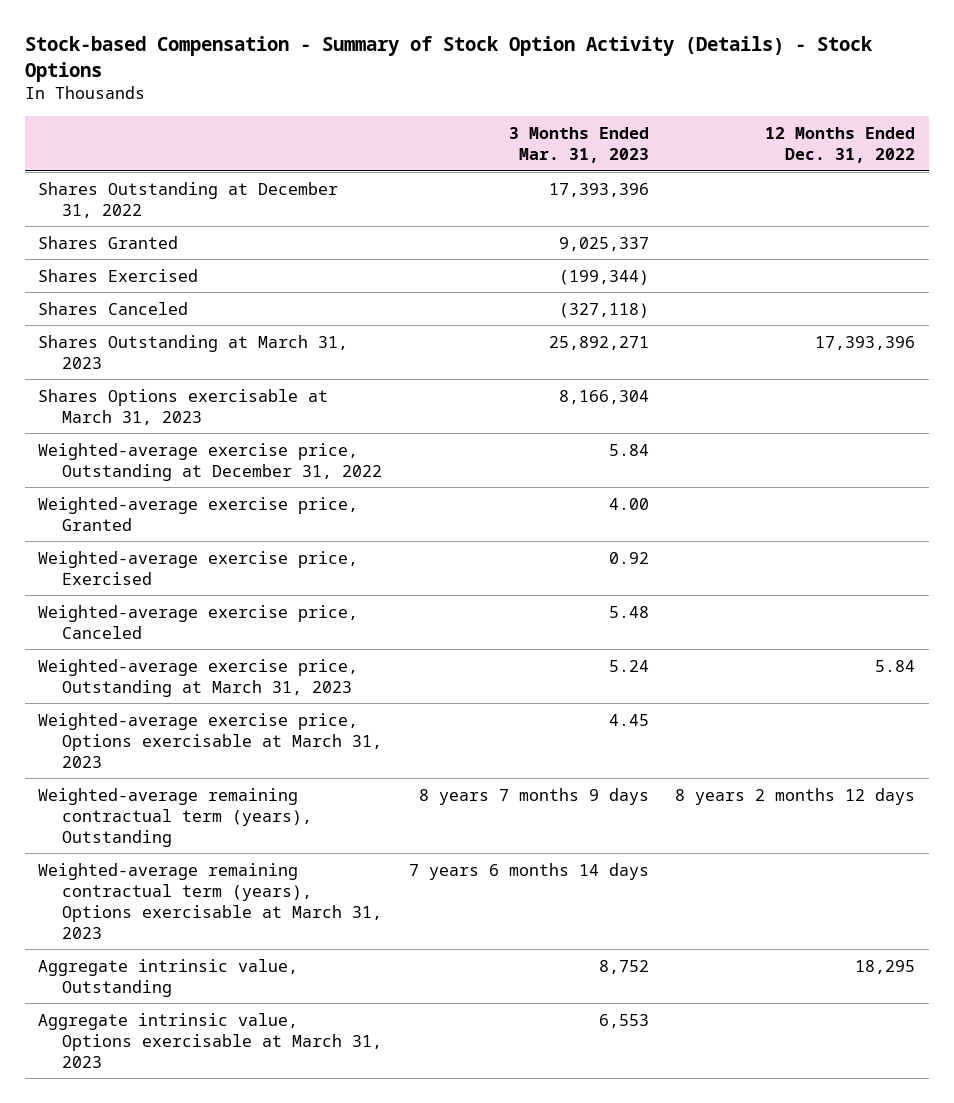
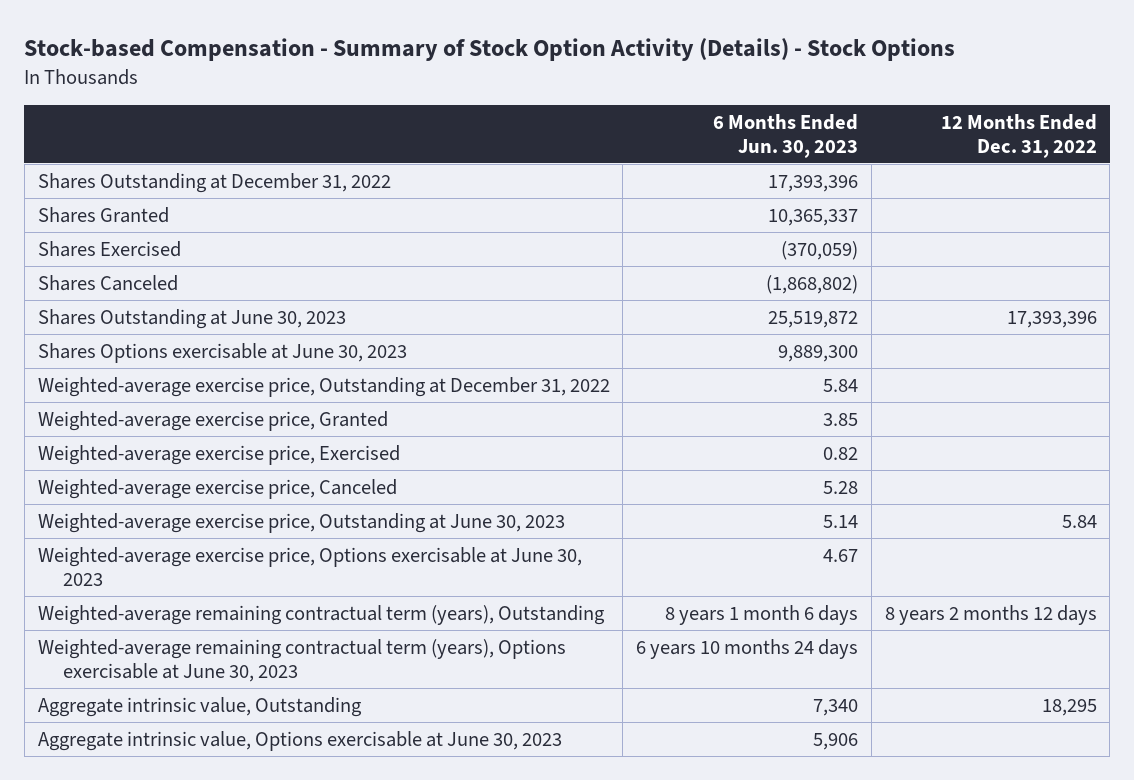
- | 3 Months Ended Mar. 31, 2023 | 12 Months Ended Dec. 31, 2022
+ | 6 Months Ended Jun. 30, 2023 | 12 Months Ended Dec. 31, 2022
- Shares Outstanding at March 31, 2023 | 25,892,271 | 17,393,396
- Shares Options exercisable at March 31, 2023 | 8,166,304 |
+ Shares Outstanding at June 30, 2023 | 25,519,872 | 17,393,396
+ Shares Options exercisable at June 30, 2023 | 9,889,300 |
- Weighted-average exercise price, Outstanding at March 31, 2023 | 5.24 | 5.84
- Weighted-average exercise price, Options exercisable at March 31, 2023 | 4.45 |
+ Weighted-average exercise price, Outstanding at June 30, 2023 | 5.14 | 5.84
+ Weighted-average exercise price, Options exercisable at June 30, 2023 | 4.67 |
- Weighted-average remaining contractual term (years), Options exercisable at March 31, 2023 | 7 years 6 months 14 days |
+ Weighted-average remaining contractual term (years), Options exercisable at June 30, 2023 | 6 years 10 months 24 days |
- Aggregate intrinsic value, Options exercisable at March 31, 2023 | 6,553 |
+ Aggregate intrinsic value, Options exercisable at June 30, 2023 | 5,906 |

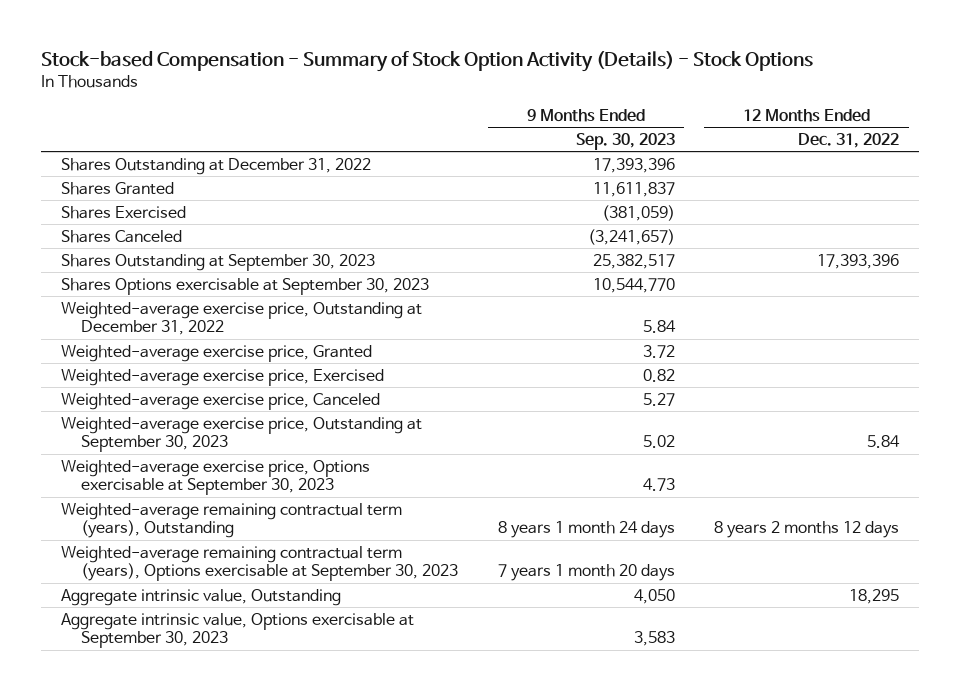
- | 6 Months Ended Jun. 30, 2023 | 12 Months Ended Dec. 31, 2022
+ | 9 Months Ended Sep. 30, 2023 | 12 Months Ended Dec. 31, 2022
- Shares Outstanding at June 30, 2023 | 25,519,872 | 17,393,396
- Shares Options exercisable at June 30, 2023 | 9,889,300 |
+ Shares Outstanding at September 30, 2023 | 25,382,517 | 17,393,396
+ Shares Options exercisable at September 30, 2023 | 10,544,770 |
- Weighted-average exercise price, Outstanding at June 30, 2023 | 5.14 | 5.84
- Weighted-average exercise price, Options exercisable at June 30, 2023 | 4.67 |
+ Weighted-average exercise price, Outstanding at September 30, 2023 | 5.02 | 5.84
+ Weighted-average exercise price, Options exercisable at September 30, 2023 | 4.73 |
- Weighted-average remaining contractual term (years), Options exercisable at June 30, 2023 | 6 years 10 months 24 days |
+ Weighted-average remaining contractual term (years), Options exercisable at September 30, 2023 | 7 years 1 month 20 days |
- Aggregate intrinsic value, Options exercisable at June 30, 2023 | 5,906 |
+ Aggregate intrinsic value, Options exercisable at September 30, 2023 | 3,583 |

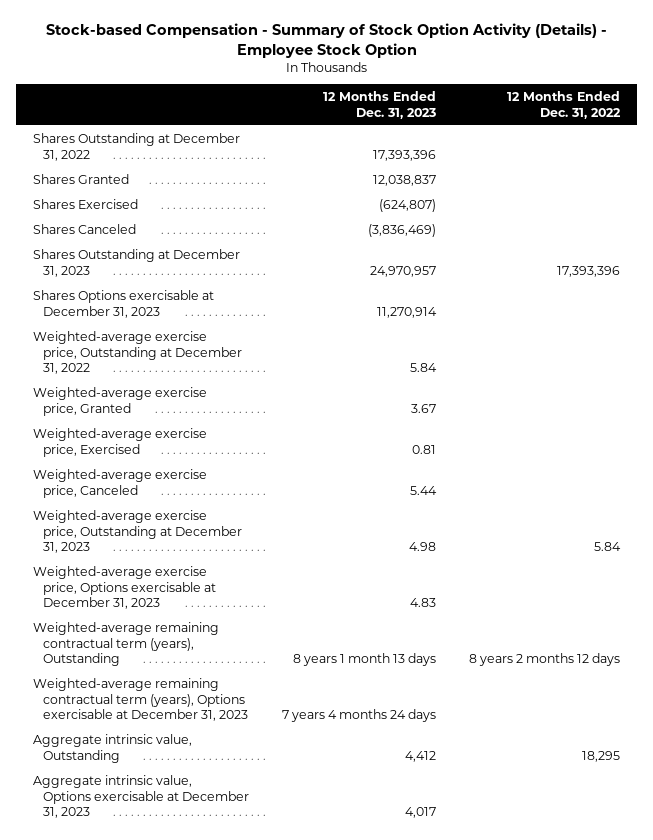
- Stock-based Compensation - Summary of Stock Option Activity (Details) - Stock Options
+ Stock-based Compensation - Summary of Stock Option Activity (Details) - Employee Stock Option
- | 9 Months Ended Sep. 30, 2023 | 12 Months Ended Dec. 31, 2022
+ | 12 Months Ended Dec. 31, 2023 | 12 Months Ended Dec. 31, 2022
- Shares Outstanding at September 30, 2023 | 25,382,517 | 17,393,396
- Shares Options exercisable at September 30, 2023 | 10,544,770 |
+ Shares Outstanding at December 31, 2023 | 24,970,957 | 17,393,396
+ Shares Options exercisable at December 31, 2023 | 11,270,914 |
- Weighted-average exercise price, Outstanding at September 30, 2023 | 5.02 | 5.84
- Weighted-average exercise price, Options exercisable at September 30, 2023 | 4.73 |
+ Weighted-average exercise price, Outstanding at December 31, 2023 | 4.98 | 5.84
+ Weighted-average exercise price, Options exercisable at December 31, 2023 | 4.83 |
- Weighted-average remaining contractual term (years), Options exercisable at September 30, 2023 | 7 years 1 month 20 days |
+ Weighted-average remaining contractual term (years), Options exercisable at December 31, 2023 | 7 years 4 months 24 days |
- Aggregate intrinsic value, Options exercisable at September 30, 2023 | 3,583 |
+ Aggregate intrinsic value, Options exercisable at December 31, 2023 | 4,017 |

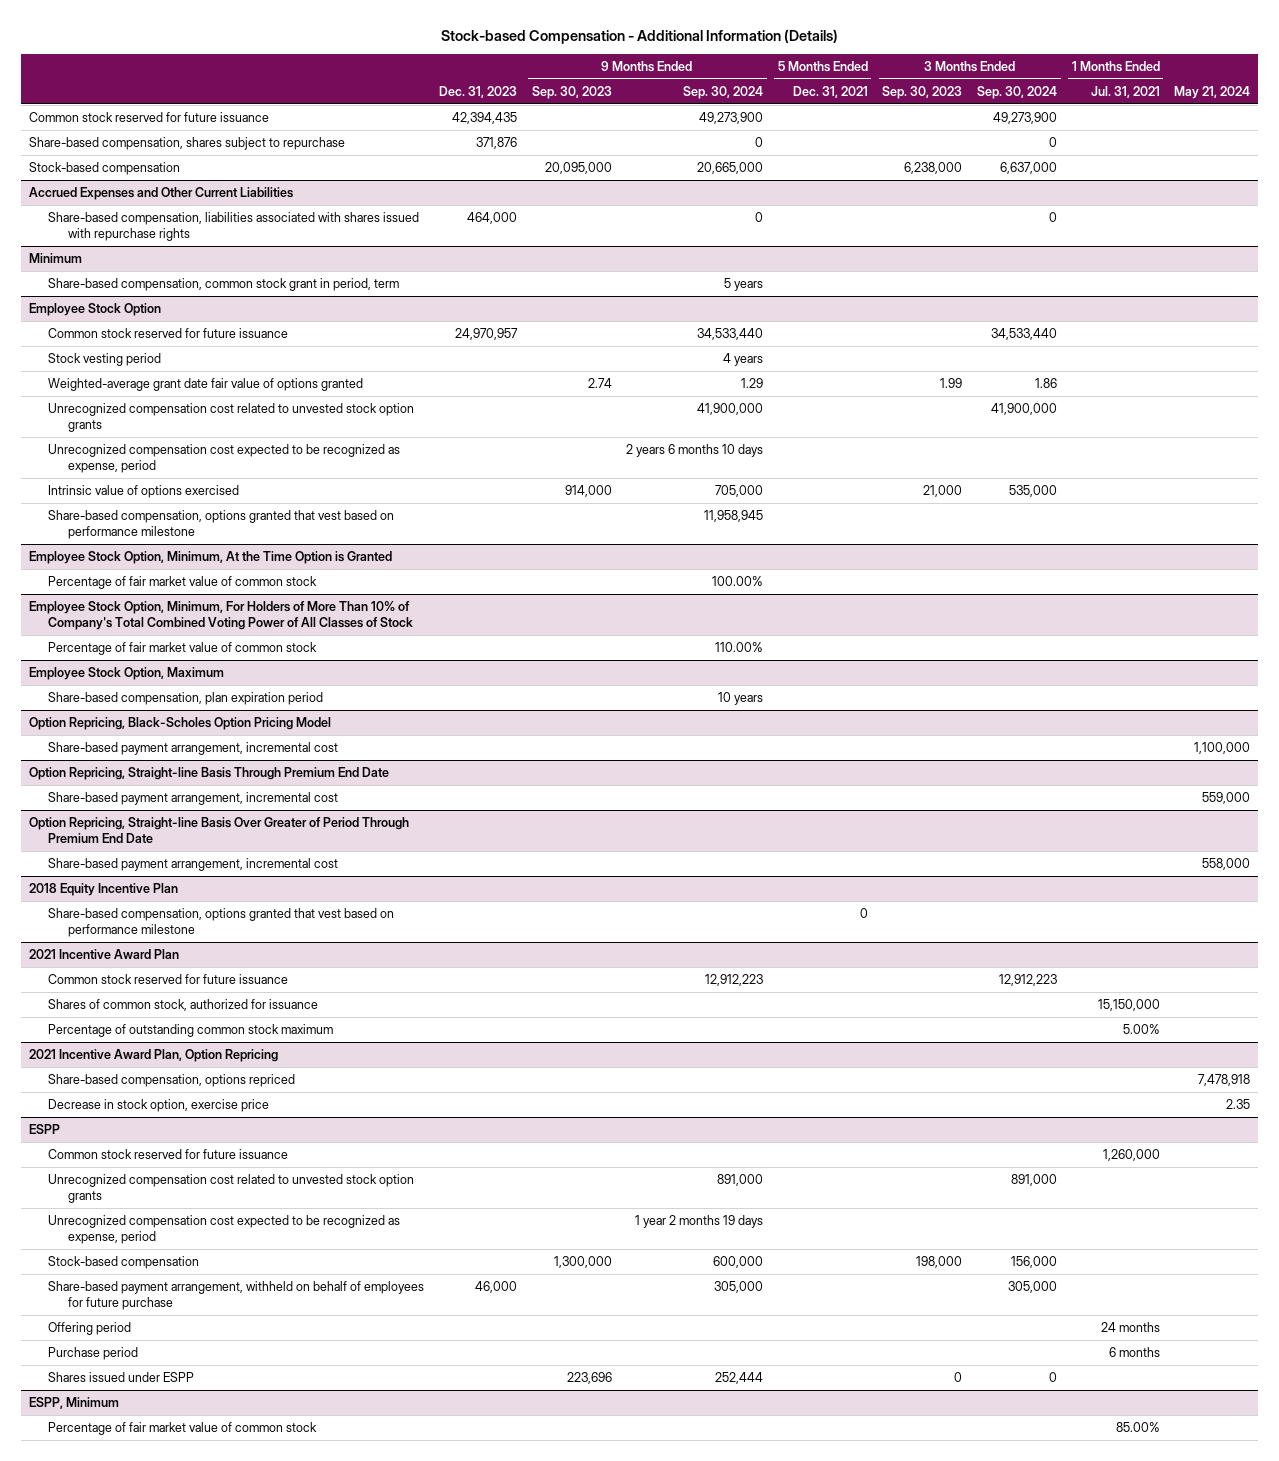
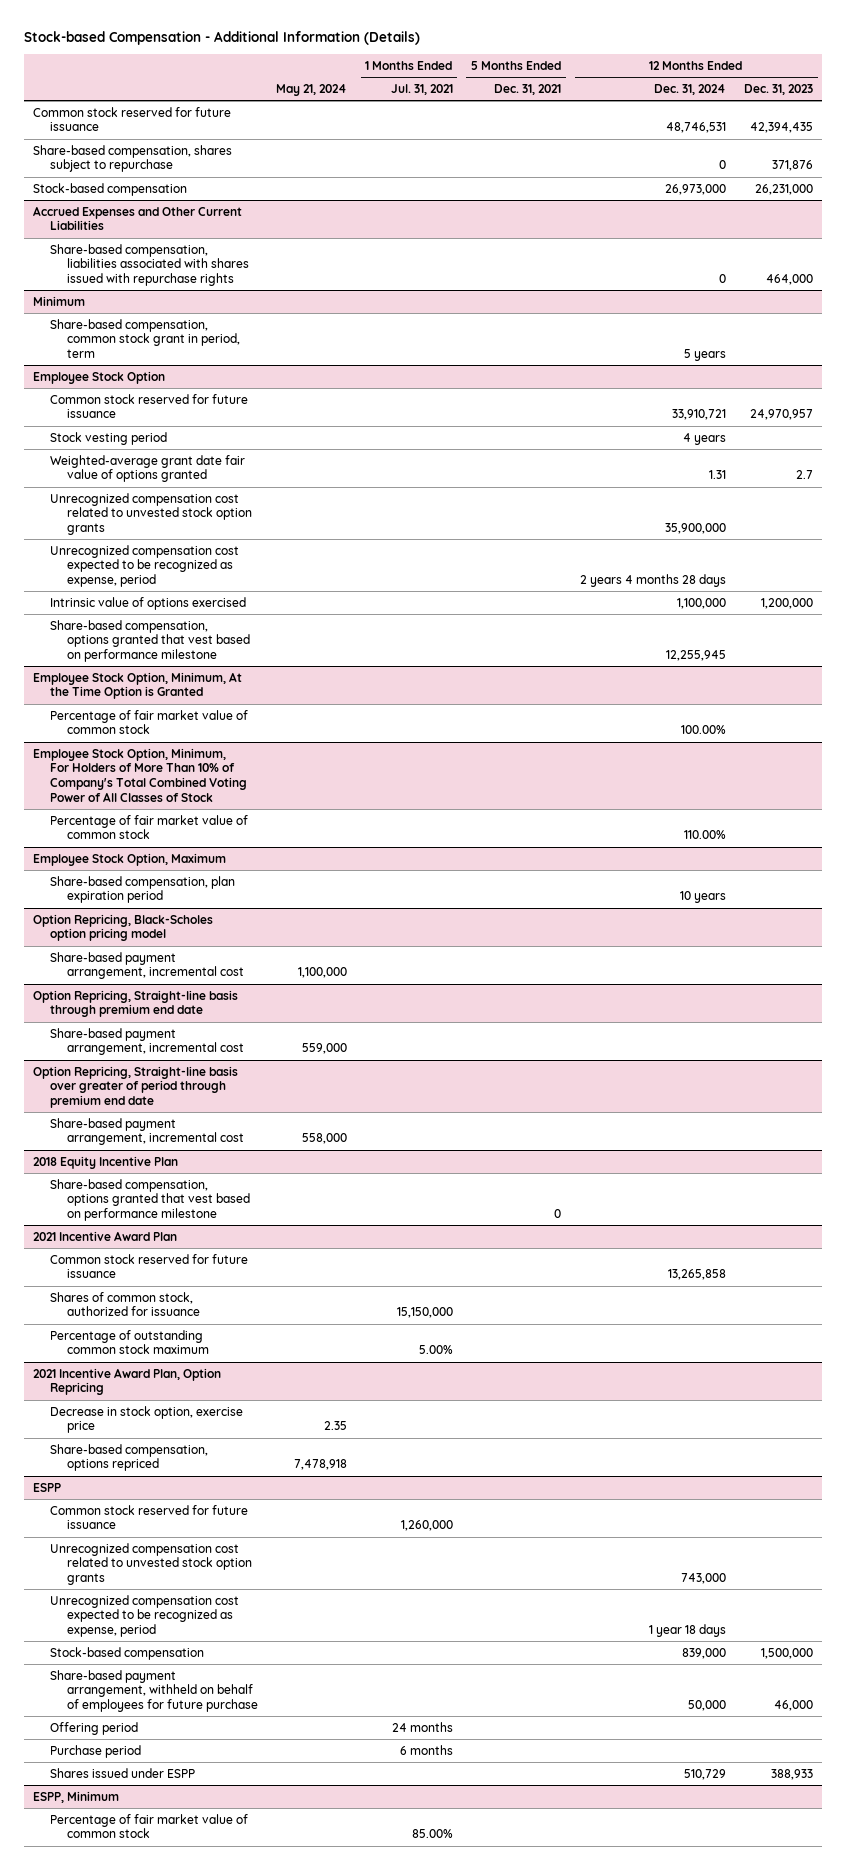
- | Dec. 31, 2023 | 9 Months Ended Sep. 30, 2023 | 9 Months Ended Sep. 30, 2024 | 5 Months Ended Dec. 31, 2021 | 3 Months Ended Sep. 30, 2023 | 3 Months Ended Sep. 30, 2024 | 1 Months Ended Jul. 31, 2021 | May 21, 2024
+ | May 21, 2024 | 1 Months Ended Jul. 31, 2021 | 5 Months Ended Dec. 31, 2021 | 12 Months Ended Dec. 31, 2024 | 12 Months Ended Dec. 31, 2023
- Option Repricing, Black-Scholes Option Pricing Model
+ Option Repricing, Black-Scholes option pricing model
- Option Repricing, Straight-line Basis Through Premium End Date
+ Option Repricing, Straight-line basis through premium end date
- Option Repricing, Straight-line Basis Over Greater of Period Through Premium End Date
+ Option Repricing, Straight-line basis over greater of period through premium end date
@ 2021 Incentive Award Plan, Option Repricing
moved down: Share-based compensation, options repriced | 7,478,918 | | | |

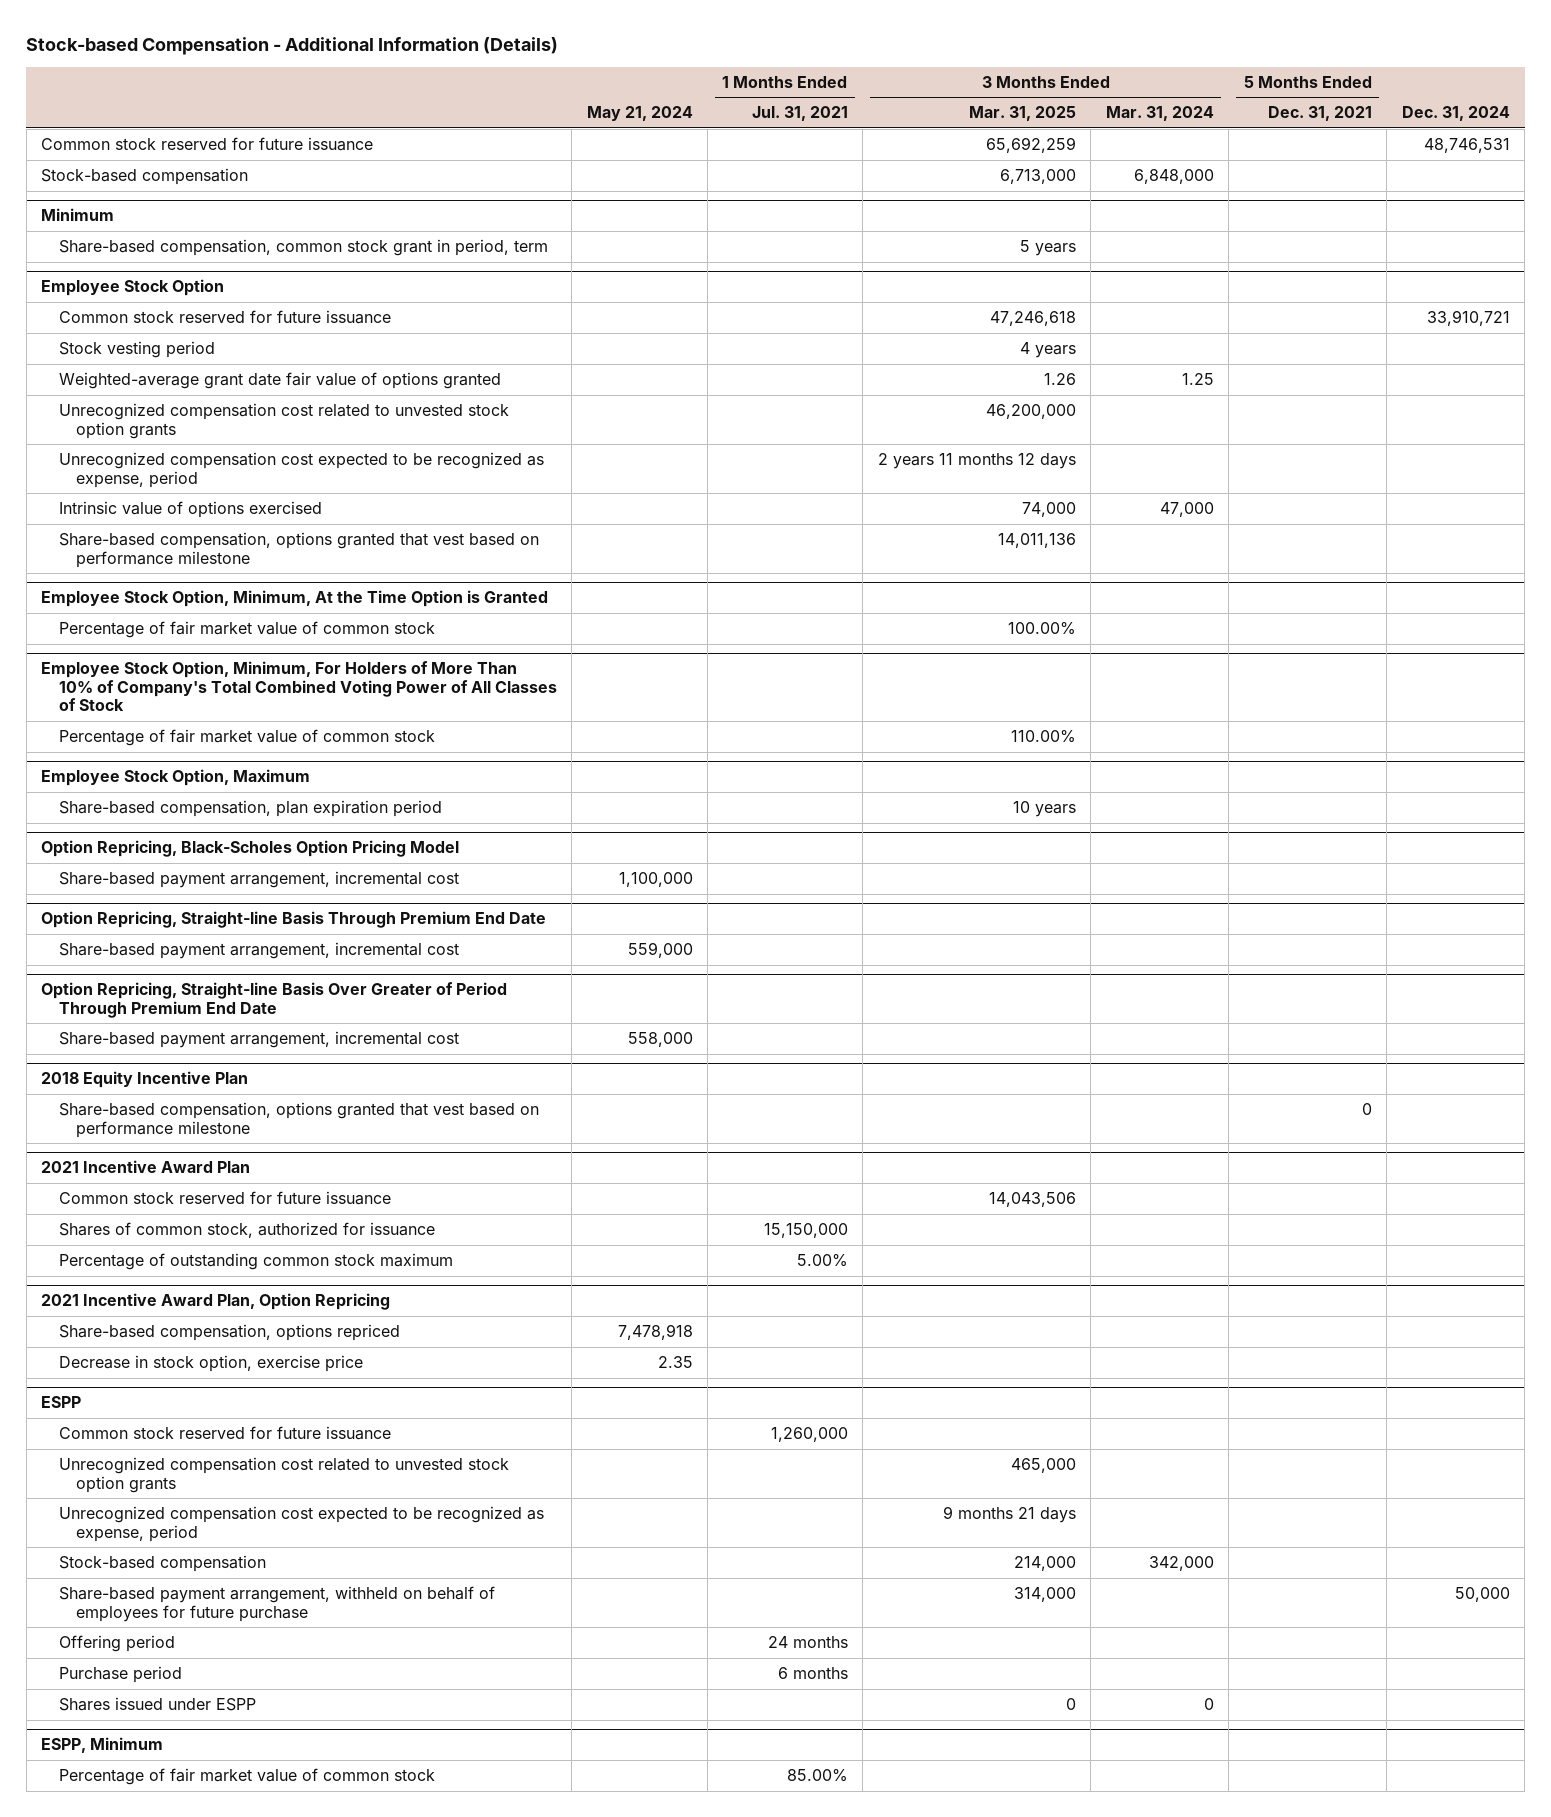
- | May 21, 2024 | 1 Months Ended Jul. 31, 2021 | 5 Months Ended Dec. 31, 2021 | 12 Months Ended Dec. 31, 2024 | 12 Months Ended Dec. 31, 2023
+ | May 21, 2024 | 1 Months Ended Jul. 31, 2021 | 3 Months Ended Mar. 31, 2025 | 3 Months Ended Mar. 31, 2024 | 5 Months Ended Dec. 31, 2021 | Dec. 31, 2024
- Share-based compensation, shares subject to repurchase | | | | 0 | 371,876
- Accrued Expenses and Other Current Liabilities
- Share-based compensation, liabilities associated with shares issued with repurchase rights | | | | 0 | 464,000
- Option Repricing, Black-Scholes option pricing model
+ Option Repricing, Black-Scholes Option Pricing Model
- Option Repricing, Straight-line basis through premium end date
+ Option Repricing, Straight-line Basis Through Premium End Date
- Option Repricing, Straight-line basis over greater of period through premium end date
+ Option Repricing, Straight-line Basis Over Greater of Period Through Premium End Date
@ 2021 Incentive Award Plan, Option Repricing
moved down: Decrease in stock option, exercise price | 2.35 | | | | |

